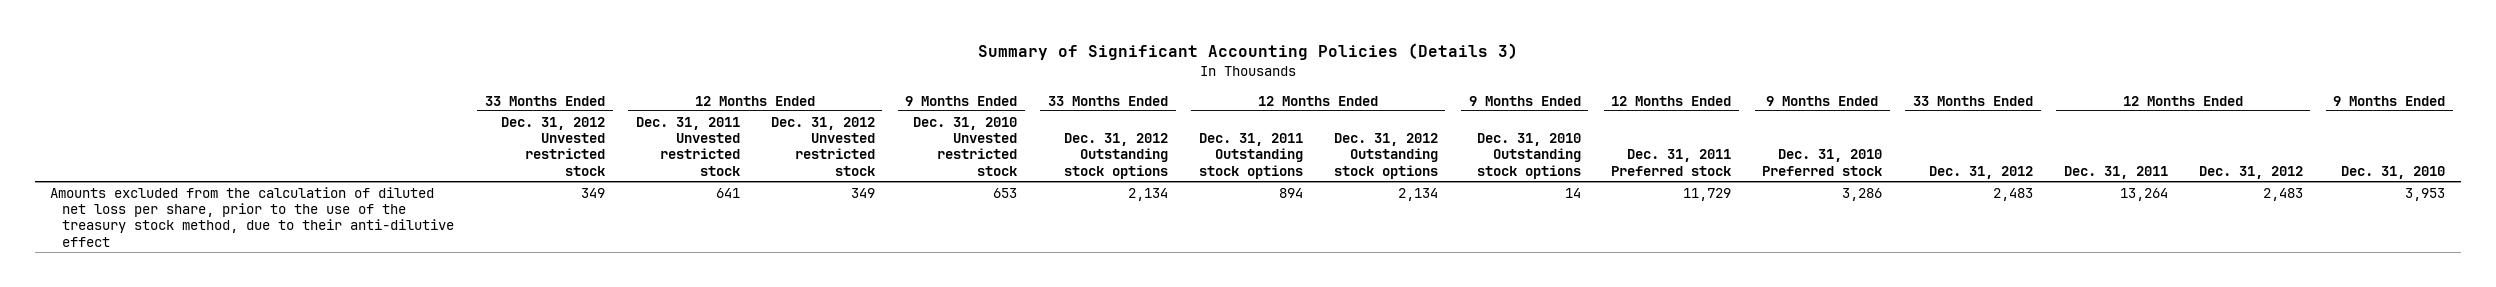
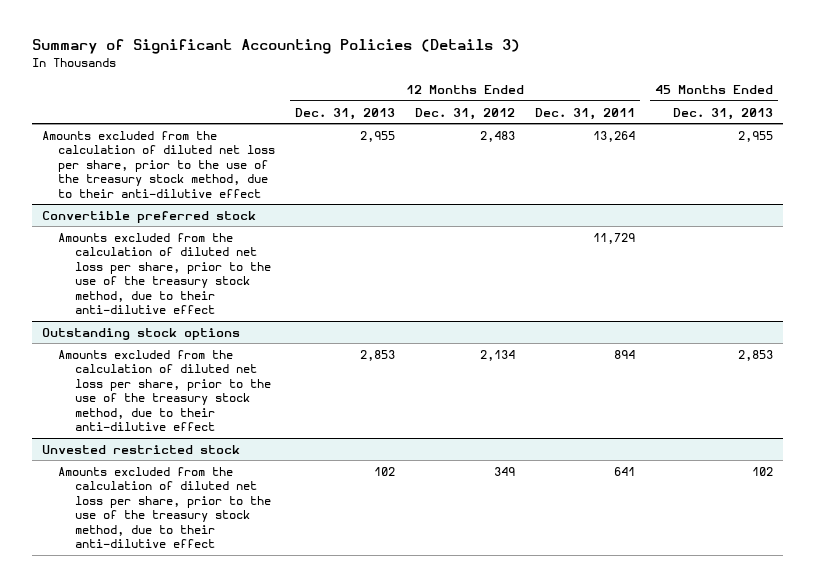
- | 33 Months Ended Dec. 31, 2012 Unvested restricted stock | 12 Months Ended Dec. 31, 2011 Unvested restricted stock | 12 Months Ended Dec. 31, 2012 Unvested restricted stock | 9 Months Ended Dec. 31, 2010 Unvested restricted stock | 33 Months Ended Dec. 31, 2012 Outstanding stock options | 12 Months Ended Dec. 31, 2011 Outstanding stock options | 12 Months Ended Dec. 31, 2012 Outstanding stock options | 9 Months Ended Dec. 31, 2010 Outstanding stock options | 12 Months Ended Dec. 31, 2011 Preferred stock | 9 Months Ended Dec. 31, 2010 Preferred stock | 33 Months Ended Dec. 31, 2012 | 12 Months Ended Dec. 31, 2011 | 12 Months Ended Dec. 31, 2012 | 9 Months Ended Dec. 31, 2010
+ | 12 Months Ended Dec. 31, 2013 | 12 Months Ended Dec. 31, 2012 | 12 Months Ended Dec. 31, 2011 | 45 Months Ended Dec. 31, 2013
+ Convertible preferred stock
+ Amounts excluded from the calculation of diluted net loss per share, prior to the use of the treasury stock method, due to their anti-dilutive effect | | | 11,729 |
+ Outstanding stock options
+ Amounts excluded from the calculation of diluted net loss per share, prior to the use of the treasury stock method, due to their anti-dilutive effect | 2,853 | 2,134 | 894 | 2,853
+ Unvested restricted stock
+ Amounts excluded from the calculation of diluted net loss per share, prior to the use of the treasury stock method, due to their anti-dilutive effect | 102 | 349 | 641 | 102

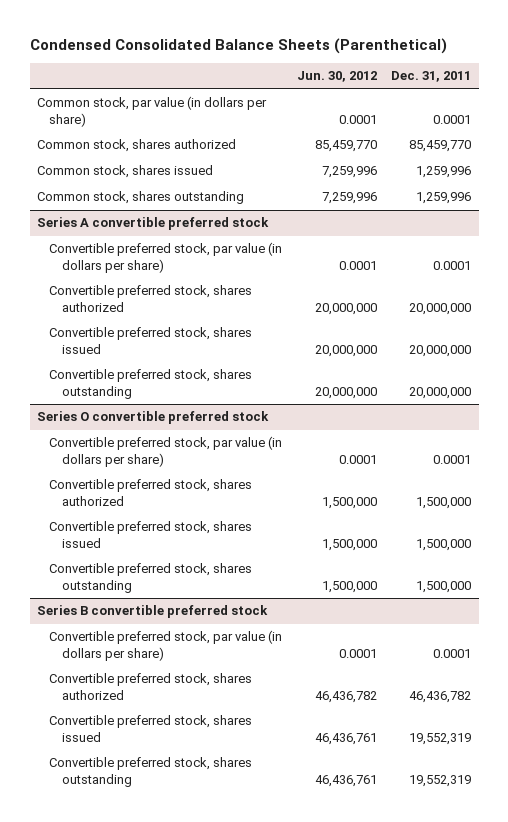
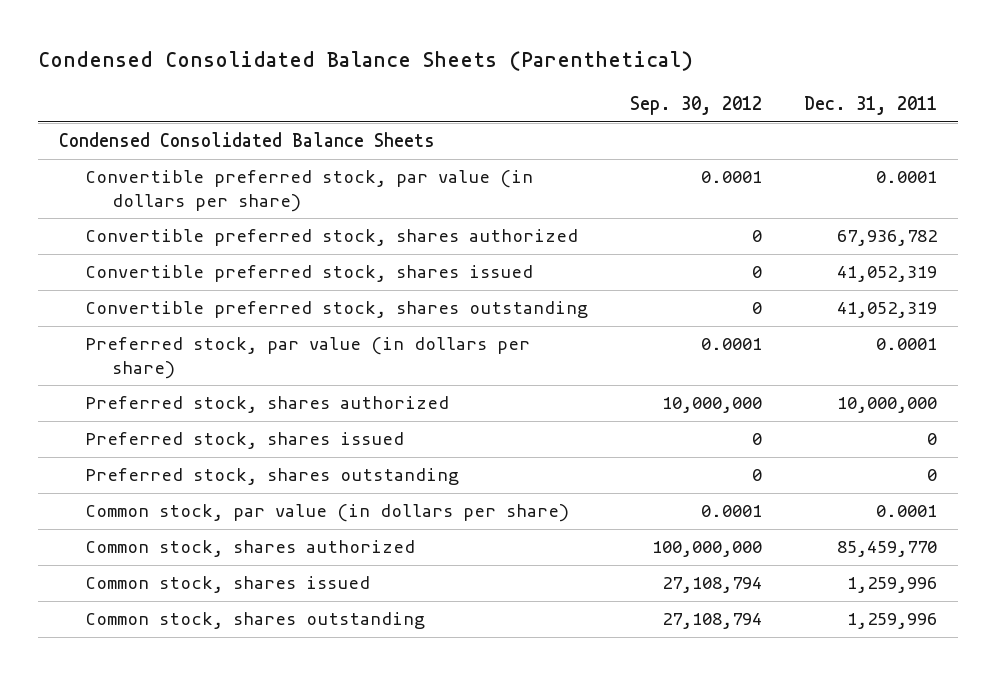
- | Jun. 30, 2012 | Dec. 31, 2011
+ | Sep. 30, 2012 | Dec. 31, 2011
+ Condensed Consolidated Balance Sheets
+ Convertible preferred stock, par value (in dollars per share) | 0.0001 | 0.0001
+ Convertible preferred stock, shares authorized | 0 | 67,936,782
+ Convertible preferred stock, shares issued | 0 | 41,052,319
+ Convertible preferred stock, shares outstanding | 0 | 41,052,319
+ Preferred stock, par value (in dollars per share) | 0.0001 | 0.0001
+ Preferred stock, shares authorized | 10,000,000 | 10,000,000
+ Preferred stock, shares issued | 0 | 0
+ Preferred stock, shares outstanding | 0 | 0
- Series A convertible preferred stock
- Convertible preferred stock, par value (in dollars per share) | 0.0001 | 0.0001
- Convertible preferred stock, shares authorized | 20,000,000 | 20,000,000
- Convertible preferred stock, shares issued | 20,000,000 | 20,000,000
- Convertible preferred stock, shares outstanding | 20,000,000 | 20,000,000
- Series O convertible preferred stock
- Convertible preferred stock, par value (in dollars per share) | 0.0001 | 0.0001
- Convertible preferred stock, shares authorized | 1,500,000 | 1,500,000
- Convertible preferred stock, shares issued | 1,500,000 | 1,500,000
- Convertible preferred stock, shares outstanding | 1,500,000 | 1,500,000
- Series B convertible preferred stock
- Convertible preferred stock, par value (in dollars per share) | 0.0001 | 0.0001
- Convertible preferred stock, shares authorized | 46,436,782 | 46,436,782
- Convertible preferred stock, shares issued | 46,436,761 | 19,552,319
- Convertible preferred stock, shares outstanding | 46,436,761 | 19,552,319

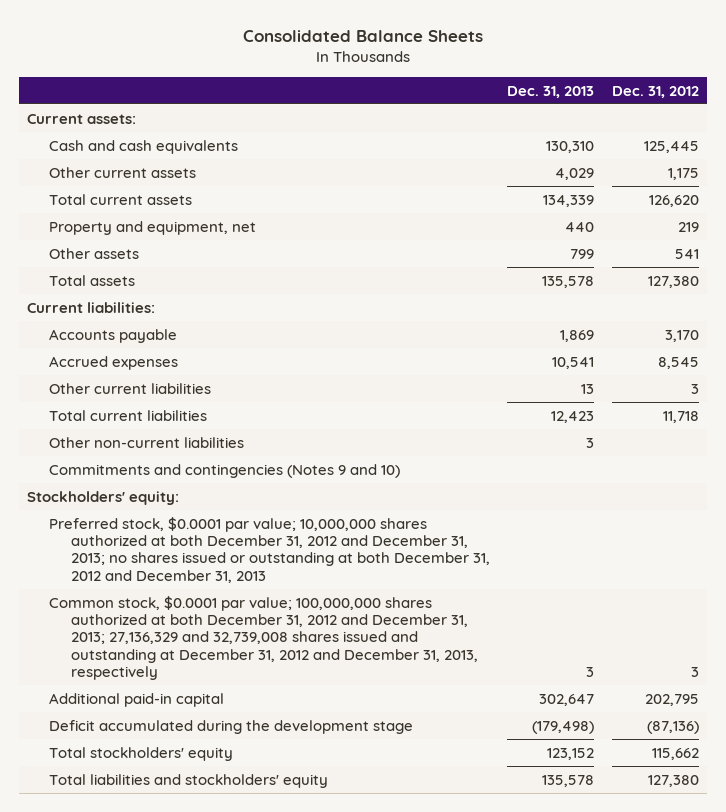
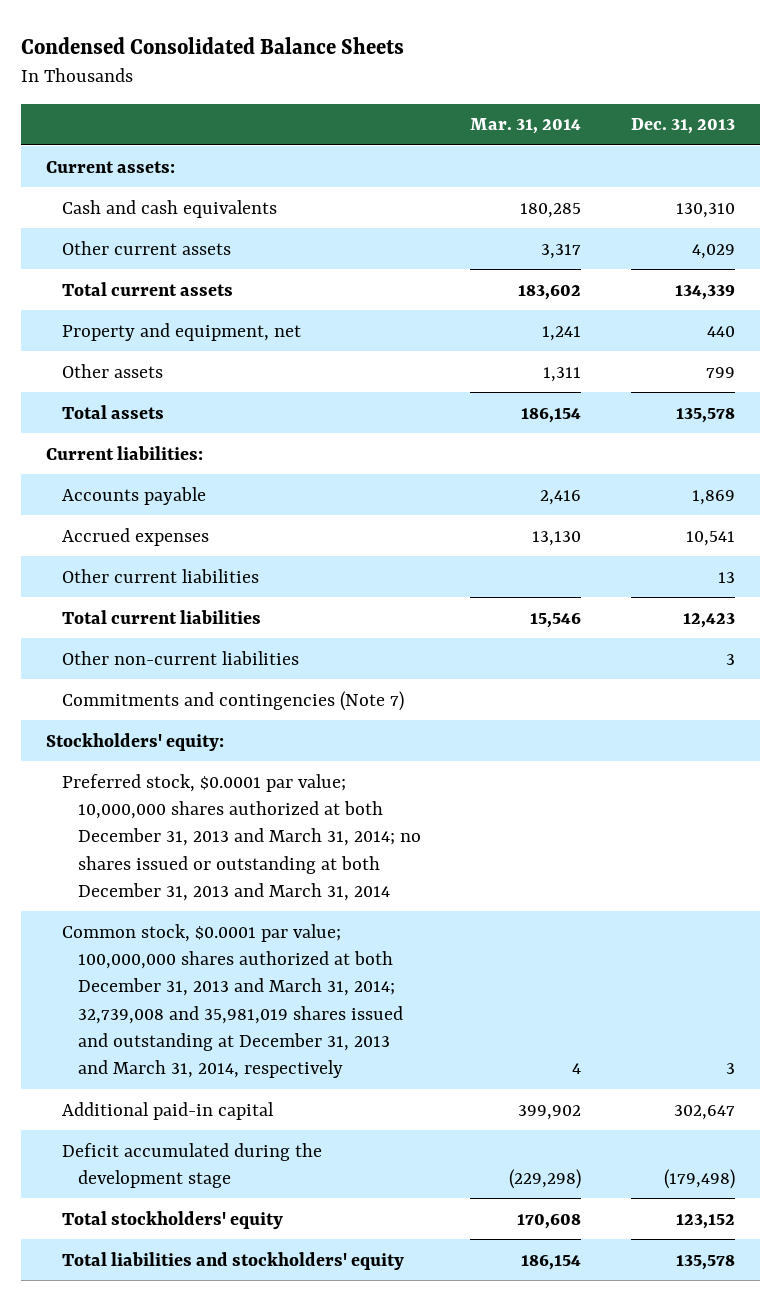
- Consolidated Balance Sheets
+ Condensed Consolidated Balance Sheets
- | Dec. 31, 2013 | Dec. 31, 2012
+ | Mar. 31, 2014 | Dec. 31, 2013
- Commitments and contingencies (Notes 9 and 10)
+ Commitments and contingencies (Note 7)
- Preferred stock, $0.0001 par value; 10,000,000 shares authorized at both December 31, 2012 and December 31, 2013; no shares issued or outstanding at both December 31, 2012 and December 31, 2013
- Common stock, $0.0001 par value; 100,000,000 shares authorized at both December 31, 2012 and December 31, 2013; 27,136,329 and 32,739,008 shares issued and outstanding at December 31, 2012 and December 31, 2013, respectively | 3 | 3
+ Preferred stock, $0.0001 par value; 10,000,000 shares authorized at both December 31, 2013 and March 31, 2014; no shares issued or outstanding at both December 31, 2013 and March 31, 2014
+ Common stock, $0.0001 par value; 100,000,000 shares authorized at both December 31, 2013 and March 31, 2014; 32,739,008 and 35,981,019 shares issued and outstanding at December 31, 2013 and March 31, 2014, respectively | 4 | 3

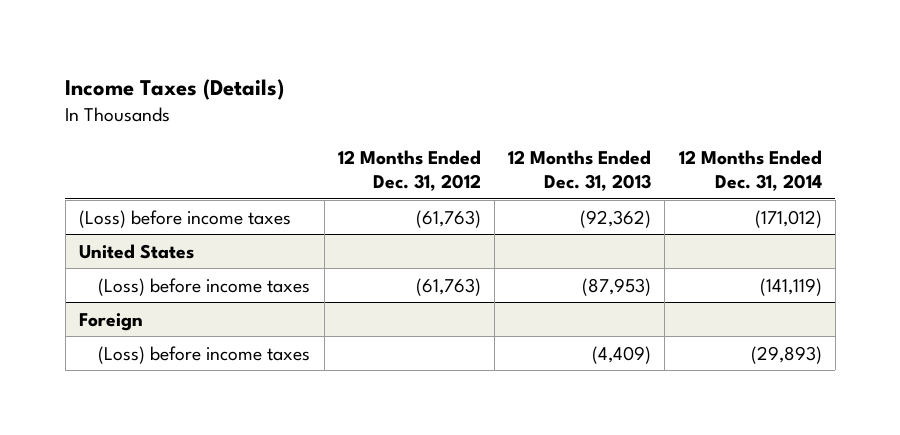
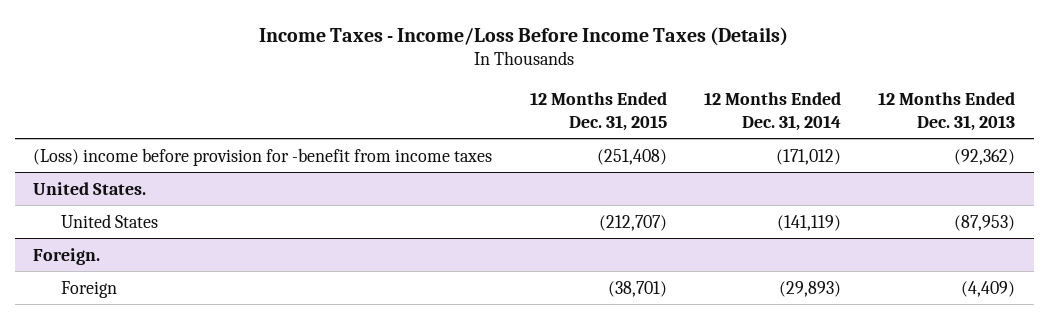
- Income Taxes (Details)
+ Income Taxes - Income/Loss Before Income Taxes (Details)
- | 12 Months Ended Dec. 31, 2012 | 12 Months Ended Dec. 31, 2013 | 12 Months Ended Dec. 31, 2014
+ | 12 Months Ended Dec. 31, 2015 | 12 Months Ended Dec. 31, 2014 | 12 Months Ended Dec. 31, 2013
- (Loss) before income taxes | (61,763) | (92,362) | (171,012)
- United States
- (Loss) before income taxes | (61,763) | (87,953) | (141,119)
- Foreign
- (Loss) before income taxes | | (4,409) | (29,893)
+ (Loss) income before provision for -benefit from income taxes | (251,408) | (171,012) | (92,362)
+ United States.
+ United States | (212,707) | (141,119) | (87,953)
+ Foreign.
+ Foreign | (38,701) | (29,893) | (4,409)

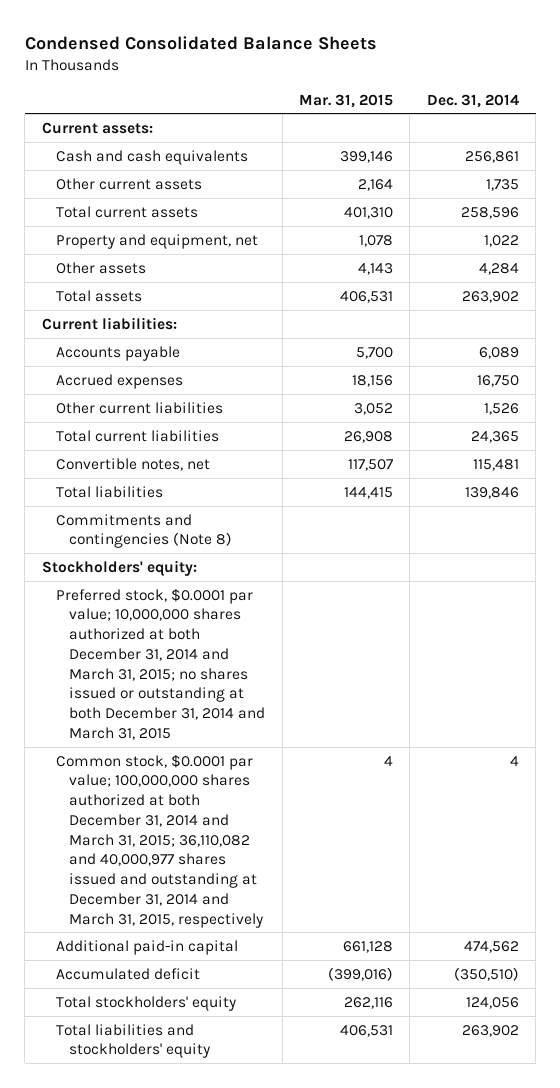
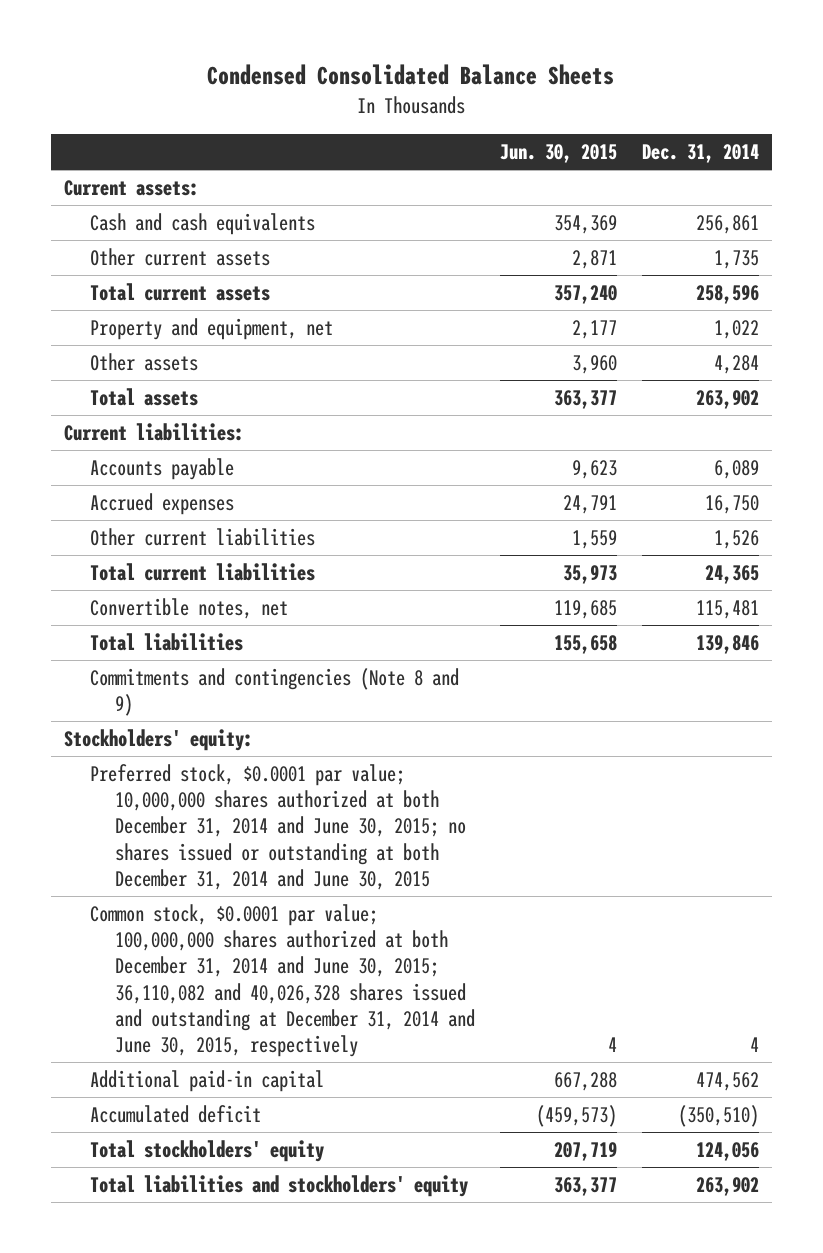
- | Mar. 31, 2015 | Dec. 31, 2014
+ | Jun. 30, 2015 | Dec. 31, 2014
- Commitments and contingencies (Note 8)
+ Commitments and contingencies (Note 8 and 9)
- Preferred stock, $0.0001 par value; 10,000,000 shares authorized at both December 31, 2014 and March 31, 2015; no shares issued or outstanding at both December 31, 2014 and March 31, 2015
- Common stock, $0.0001 par value; 100,000,000 shares authorized at both December 31, 2014 and March 31, 2015; 36,110,082 and 40,000,977 shares issued and outstanding at December 31, 2014 and March 31, 2015, respectively | 4 | 4
+ Preferred stock, $0.0001 par value; 10,000,000 shares authorized at both December 31, 2014 and June 30, 2015; no shares issued or outstanding at both December 31, 2014 and June 30, 2015
+ Common stock, $0.0001 par value; 100,000,000 shares authorized at both December 31, 2014 and June 30, 2015; 36,110,082 and 40,026,328 shares issued and outstanding at December 31, 2014 and June 30, 2015, respectively | 4 | 4

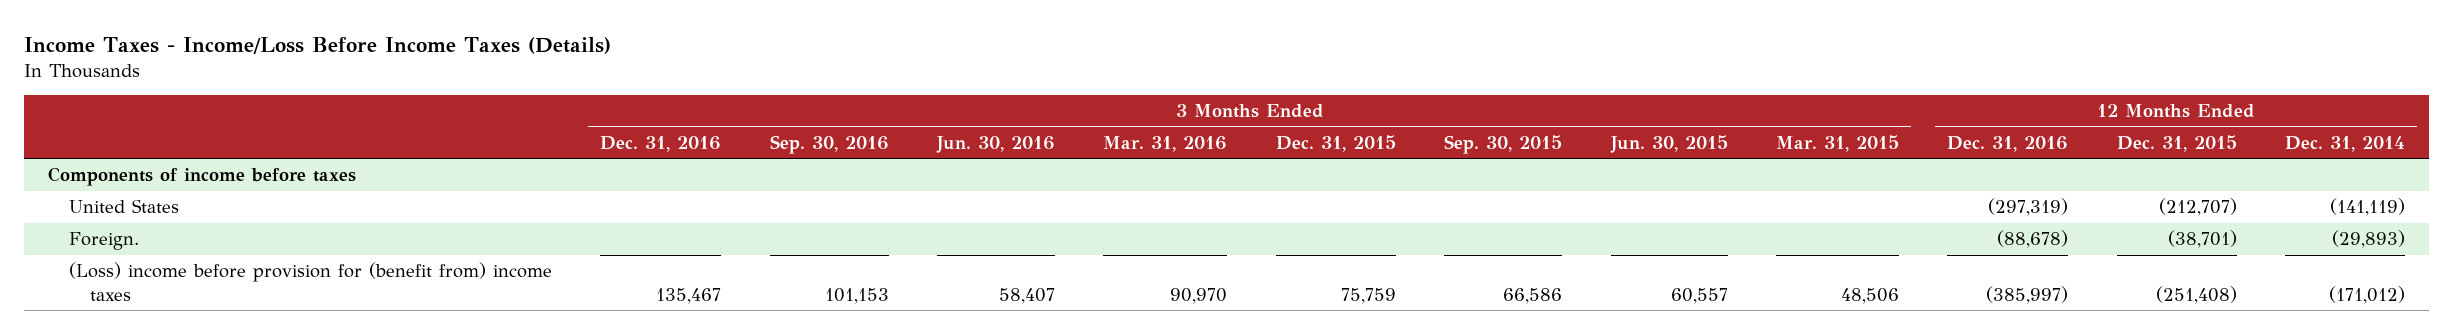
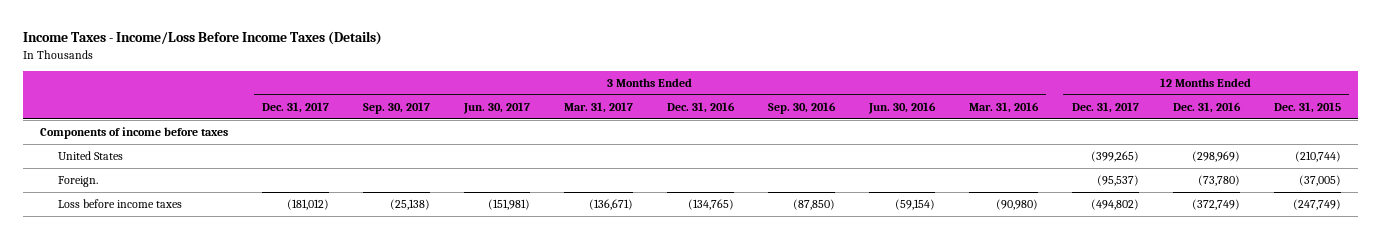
- | 3 Months Ended Dec. 31, 2016 | 3 Months Ended Sep. 30, 2016 | 3 Months Ended Jun. 30, 2016 | 3 Months Ended Mar. 31, 2016 | 3 Months Ended Dec. 31, 2015 | 3 Months Ended Sep. 30, 2015 | 3 Months Ended Jun. 30, 2015 | 3 Months Ended Mar. 31, 2015 | 12 Months Ended Dec. 31, 2016 | 12 Months Ended Dec. 31, 2015 | 12 Months Ended Dec. 31, 2014
+ | 3 Months Ended Dec. 31, 2017 | 3 Months Ended Sep. 30, 2017 | 3 Months Ended Jun. 30, 2017 | 3 Months Ended Mar. 31, 2017 | 3 Months Ended Dec. 31, 2016 | 3 Months Ended Sep. 30, 2016 | 3 Months Ended Jun. 30, 2016 | 3 Months Ended Mar. 31, 2016 | 12 Months Ended Dec. 31, 2017 | 12 Months Ended Dec. 31, 2016 | 12 Months Ended Dec. 31, 2015
- United States | | | | | | | | | (297,319) | (212,707) | (141,119)
- Foreign. | | | | | | | | | (88,678) | (38,701) | (29,893)
- (Loss) income before provision for (benefit from) income taxes | 135,467 | 101,153 | 58,407 | 90,970 | 75,759 | 66,586 | 60,557 | 48,506 | (385,997) | (251,408) | (171,012)
+ United States | | | | | | | | | (399,265) | (298,969) | (210,744)
+ Foreign. | | | | | | | | | (95,537) | (73,780) | (37,005)
+ Loss before income taxes | (181,012) | (25,138) | (151,981) | (136,671) | (134,765) | (87,850) | (59,154) | (90,980) | (494,802) | (372,749) | (247,749)

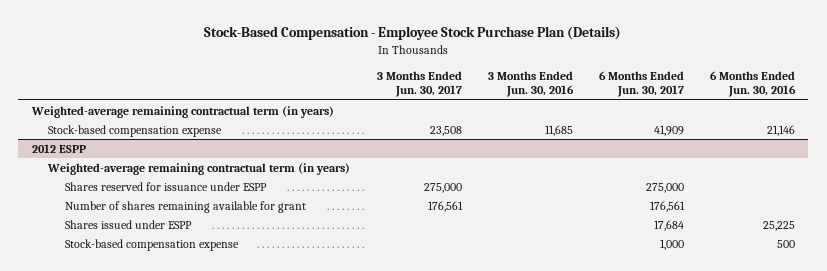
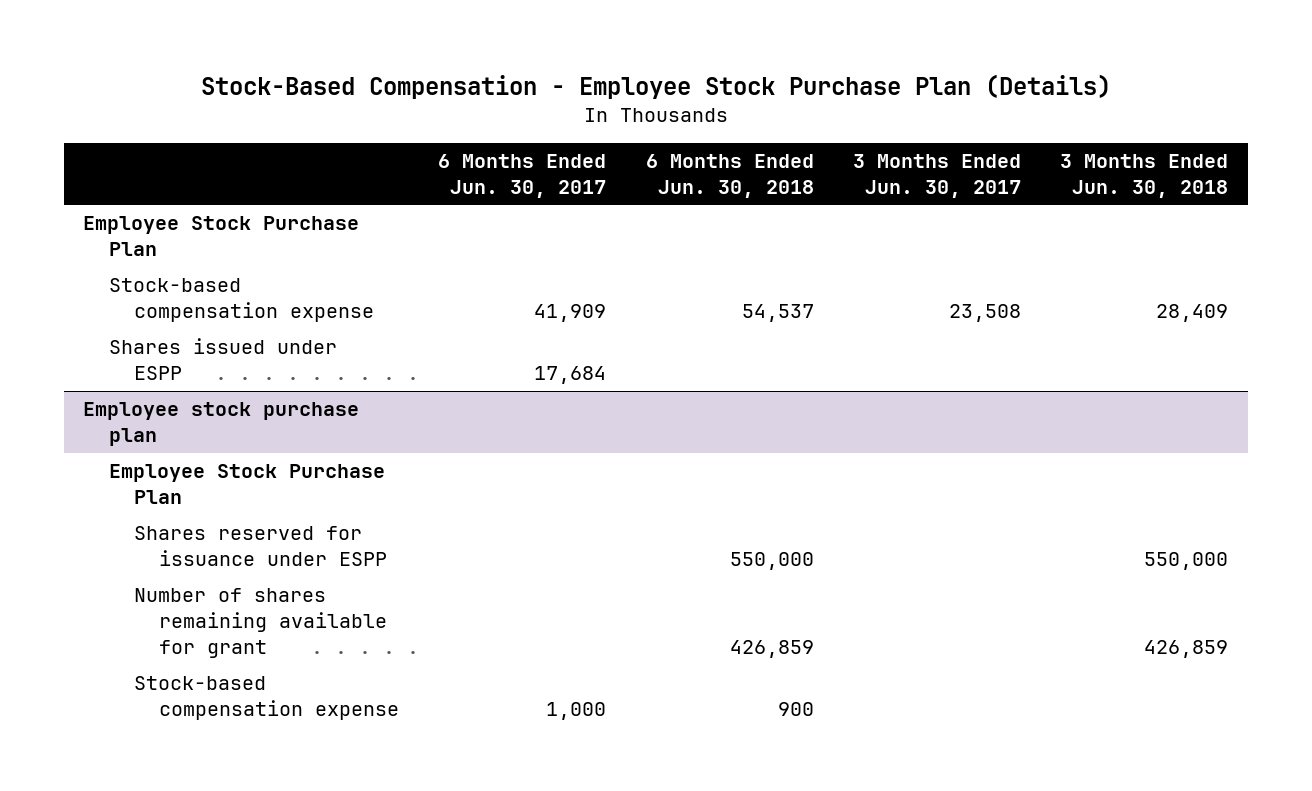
- | 3 Months Ended Jun. 30, 2017 | 3 Months Ended Jun. 30, 2016 | 6 Months Ended Jun. 30, 2017 | 6 Months Ended Jun. 30, 2016
+ | 6 Months Ended Jun. 30, 2017 | 6 Months Ended Jun. 30, 2018 | 3 Months Ended Jun. 30, 2017 | 3 Months Ended Jun. 30, 2018
- Weighted-average remaining contractual term (in years)
+ Employee Stock Purchase Plan
- 2012 ESPP
- Weighted-average remaining contractual term (in years)
- Shares reserved for issuance under ESPP | 275,000 | | 275,000 |
- Number of shares remaining available for grant | 176,561 | | 176,561 |
+ Employee stock purchase plan
+ Employee Stock Purchase Plan
+ Shares reserved for issuance under ESPP | | 550,000 | | 550,000
+ Number of shares remaining available for grant | | 426,859 | | 426,859

